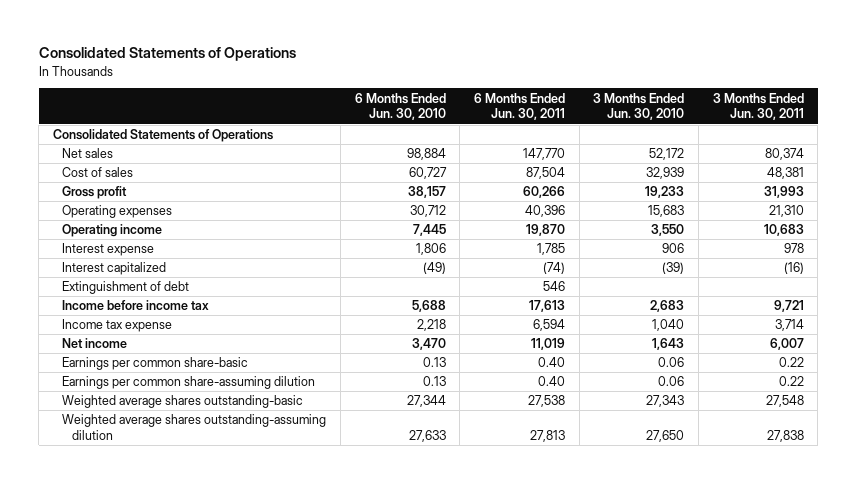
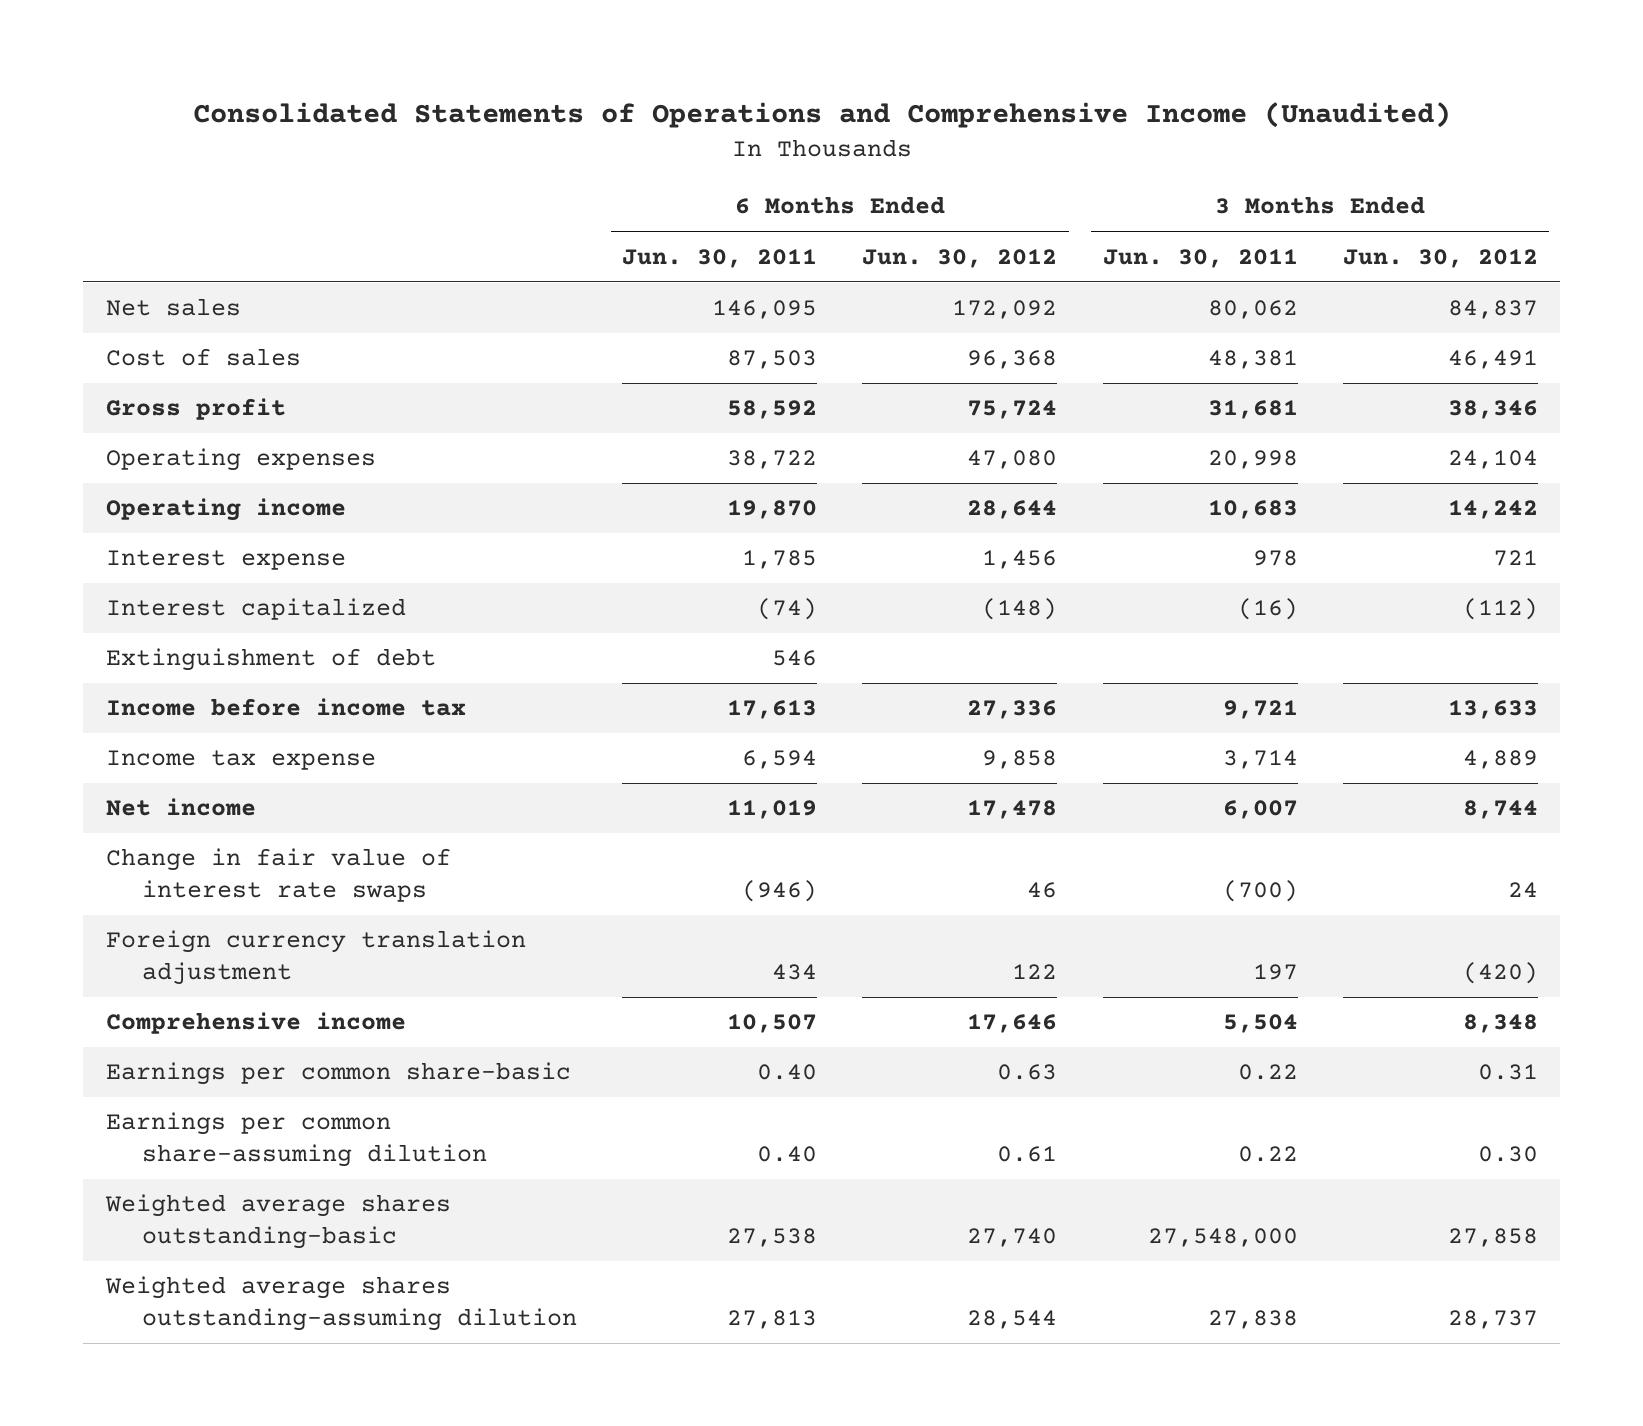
- Consolidated Statements of Operations
+ Consolidated Statements of Operations and Comprehensive Income (Unaudited)
- | 6 Months Ended Jun. 30, 2010 | 6 Months Ended Jun. 30, 2011 | 3 Months Ended Jun. 30, 2010 | 3 Months Ended Jun. 30, 2011
+ | 6 Months Ended Jun. 30, 2011 | 6 Months Ended Jun. 30, 2012 | 3 Months Ended Jun. 30, 2011 | 3 Months Ended Jun. 30, 2012
- Consolidated Statements of Operations
- Net sales | 98,884 | 147,770 | 52,172 | 80,374
- Cost of sales | 60,727 | 87,504 | 32,939 | 48,381
- Gross profit | 38,157 | 60,266 | 19,233 | 31,993
- Operating expenses | 30,712 | 40,396 | 15,683 | 21,310
+ Net sales | 146,095 | 172,092 | 80,062 | 84,837
+ Cost of sales | 87,503 | 96,368 | 48,381 | 46,491
+ Gross profit | 58,592 | 75,724 | 31,681 | 38,346
+ Operating expenses | 38,722 | 47,080 | 20,998 | 24,104
+ Change in fair value of interest rate swaps | (946) | 46 | (700) | 24
+ Foreign currency translation adjustment | 434 | 122 | 197 | (420)
+ Comprehensive income | 10,507 | 17,646 | 5,504 | 8,348
- Weighted average shares outstanding-basic | 27,344 | 27,538 | 27,343 | 27,548
+ Weighted average shares outstanding-basic | 27,538 | 27,740 | 27,548,000 | 27,858

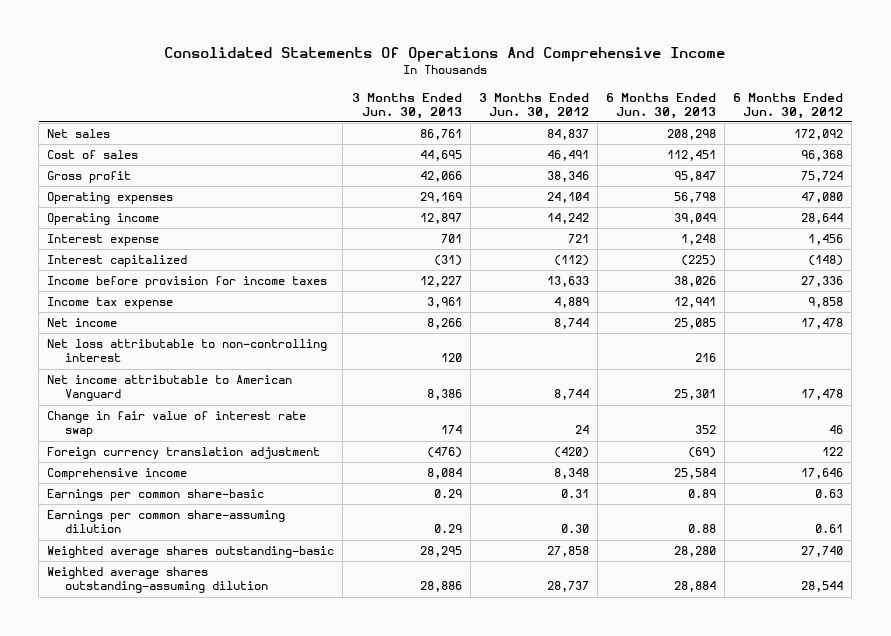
- Consolidated Statements of Operations and Comprehensive Income (Unaudited)
+ Consolidated Statements Of Operations And Comprehensive Income
- | 6 Months Ended Jun. 30, 2011 | 6 Months Ended Jun. 30, 2012 | 3 Months Ended Jun. 30, 2011 | 3 Months Ended Jun. 30, 2012
+ | 3 Months Ended Jun. 30, 2013 | 3 Months Ended Jun. 30, 2012 | 6 Months Ended Jun. 30, 2013 | 6 Months Ended Jun. 30, 2012
- Extinguishment of debt | 546 | | |
- Income before income tax | 17,613 | 27,336 | 9,721 | 13,633
+ Income before provision for income taxes | 12,227 | 13,633 | 38,026 | 27,336
- Change in fair value of interest rate swaps | (946) | 46 | (700) | 24
+ Net loss attributable to non-controlling interest | 120 | | 216 |
+ Net income attributable to American Vanguard | 8,386 | 8,744 | 25,301 | 17,478
+ Change in fair value of interest rate swap | 174 | 24 | 352 | 46

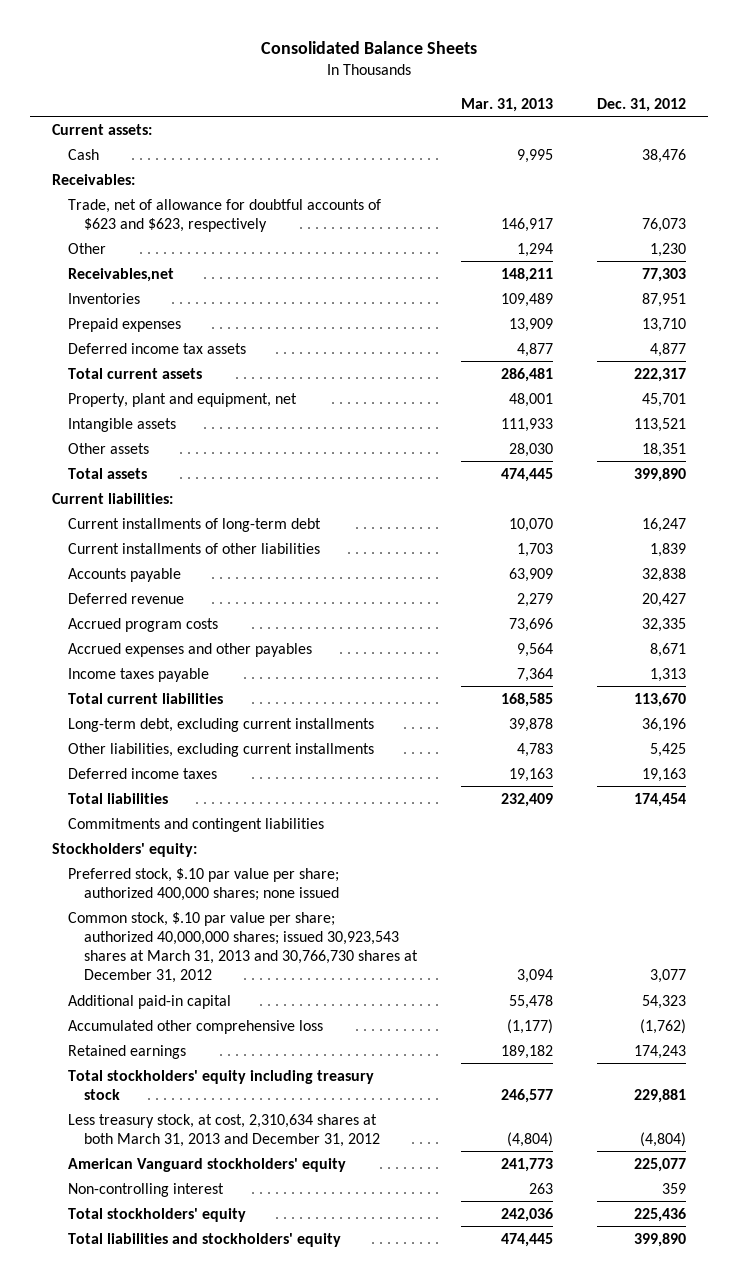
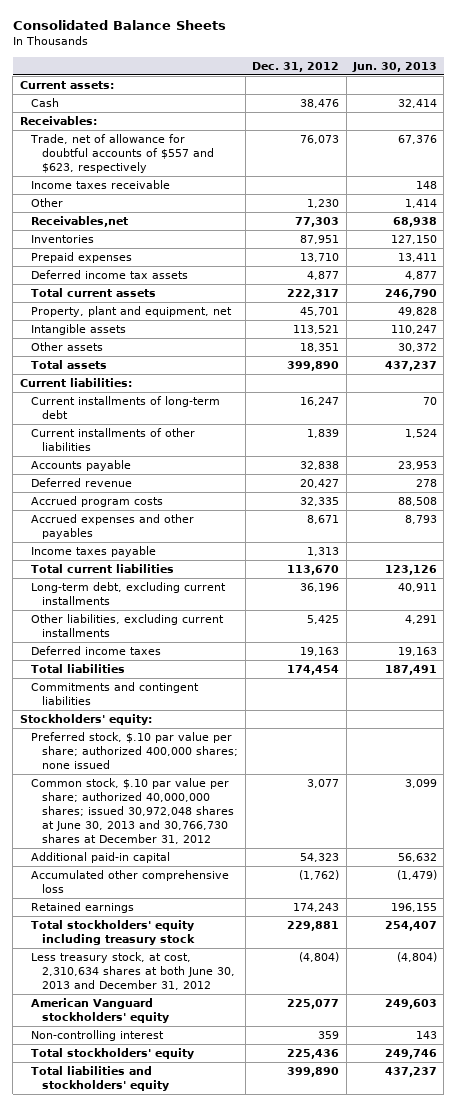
- | Mar. 31, 2013 | Dec. 31, 2012
+ | Dec. 31, 2012 | Jun. 30, 2013
- Trade, net of allowance for doubtful accounts of $623 and $623, respectively | 146,917 | 76,073
+ Trade, net of allowance for doubtful accounts of $557 and $623, respectively | 76,073 | 67,376
+ Income taxes receivable | | 148
- Common stock, $.10 par value per share; authorized 40,000,000 shares; issued 30,923,543 shares at March 31, 2013 and 30,766,730 shares at December 31, 2012 | 3,094 | 3,077
+ Common stock, $.10 par value per share; authorized 40,000,000 shares; issued 30,972,048 shares at June 30, 2013 and 30,766,730 shares at December 31, 2012 | 3,077 | 3,099
- Less treasury stock, at cost, 2,310,634 shares at both March 31, 2013 and December 31, 2012 | (4,804) | (4,804)
+ Less treasury stock, at cost, 2,310,634 shares at both June 30, 2013 and December 31, 2012 | (4,804) | (4,804)

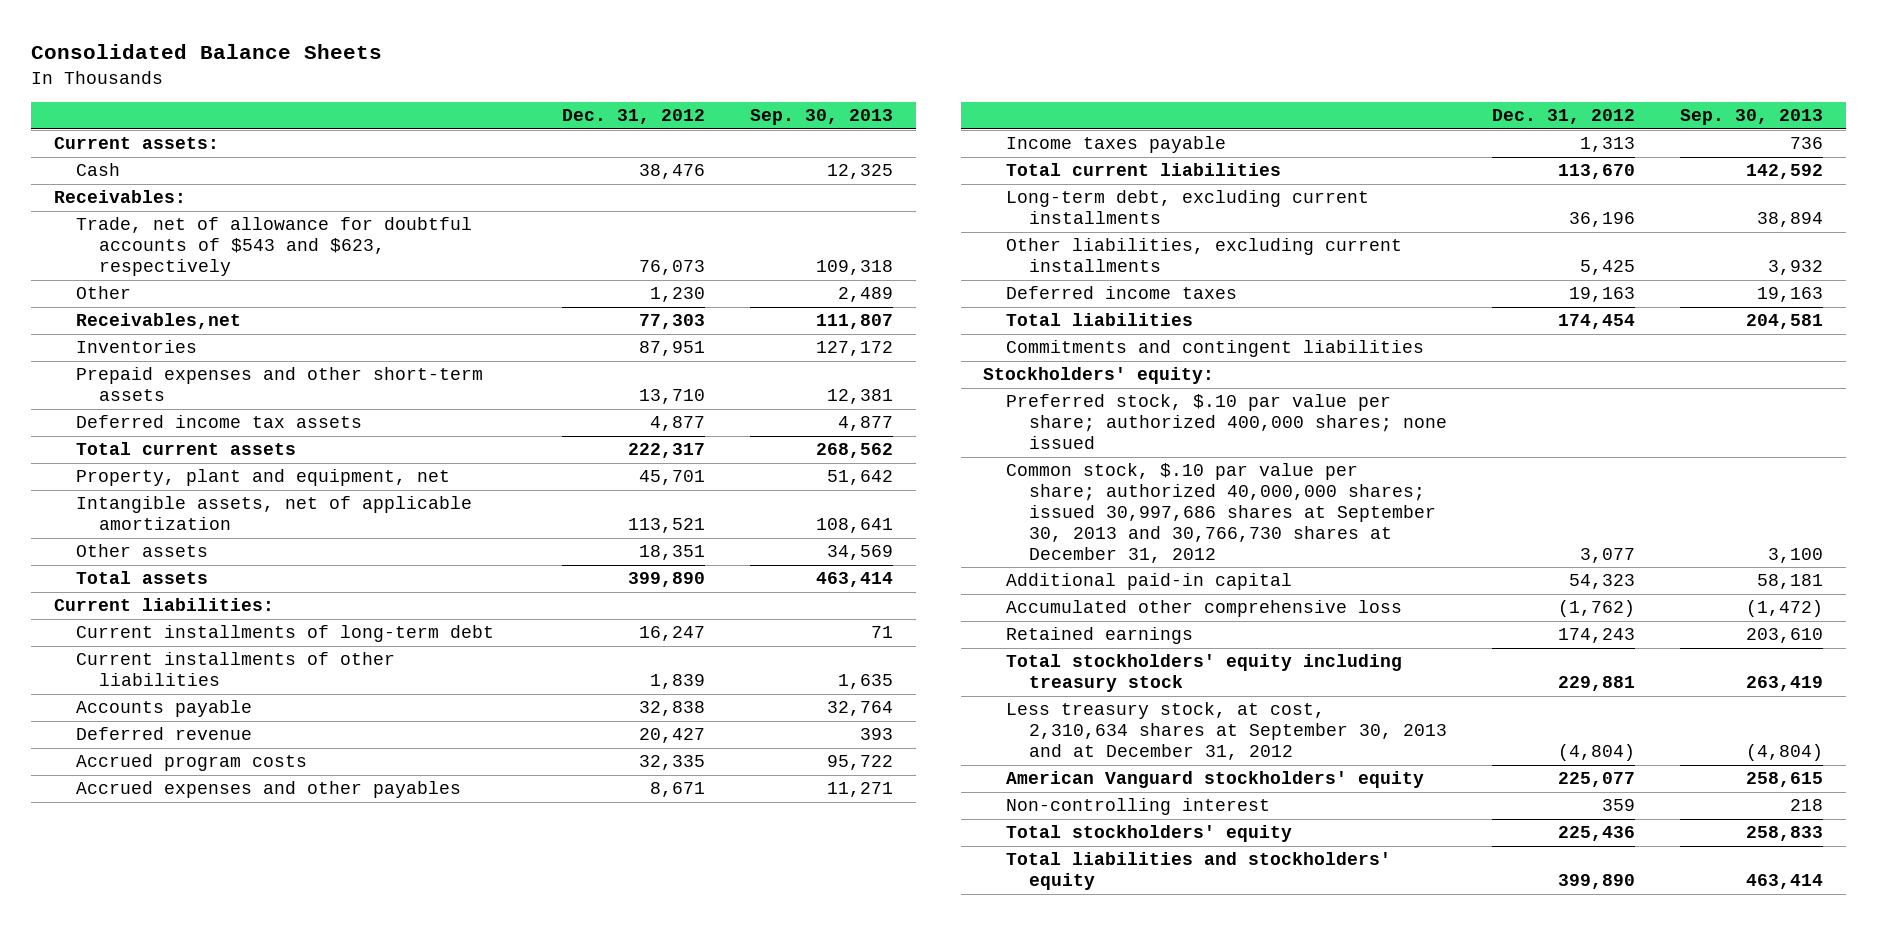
- | Dec. 31, 2012 | Jun. 30, 2013
+ | Dec. 31, 2012 | Sep. 30, 2013
- Trade, net of allowance for doubtful accounts of $557 and $623, respectively | 76,073 | 67,376
- Income taxes receivable | | 148
+ Trade, net of allowance for doubtful accounts of $543 and $623, respectively | 76,073 | 109,318
- Prepaid expenses | 13,710 | 13,411
+ Prepaid expenses and other short-term assets | 13,710 | 12,381
- Intangible assets | 113,521 | 110,247
+ Intangible assets, net of applicable amortization | 113,521 | 108,641
- Common stock, $.10 par value per share; authorized 40,000,000 shares; issued 30,972,048 shares at June 30, 2013 and 30,766,730 shares at December 31, 2012 | 3,077 | 3,099
+ Common stock, $.10 par value per share; authorized 40,000,000 shares; issued 30,997,686 shares at September 30, 2013 and 30,766,730 shares at December 31, 2012 | 3,077 | 3,100
- Less treasury stock, at cost, 2,310,634 shares at both June 30, 2013 and December 31, 2012 | (4,804) | (4,804)
+ Less treasury stock, at cost, 2,310,634 shares at September 30, 2013 and at December 31, 2012 | (4,804) | (4,804)

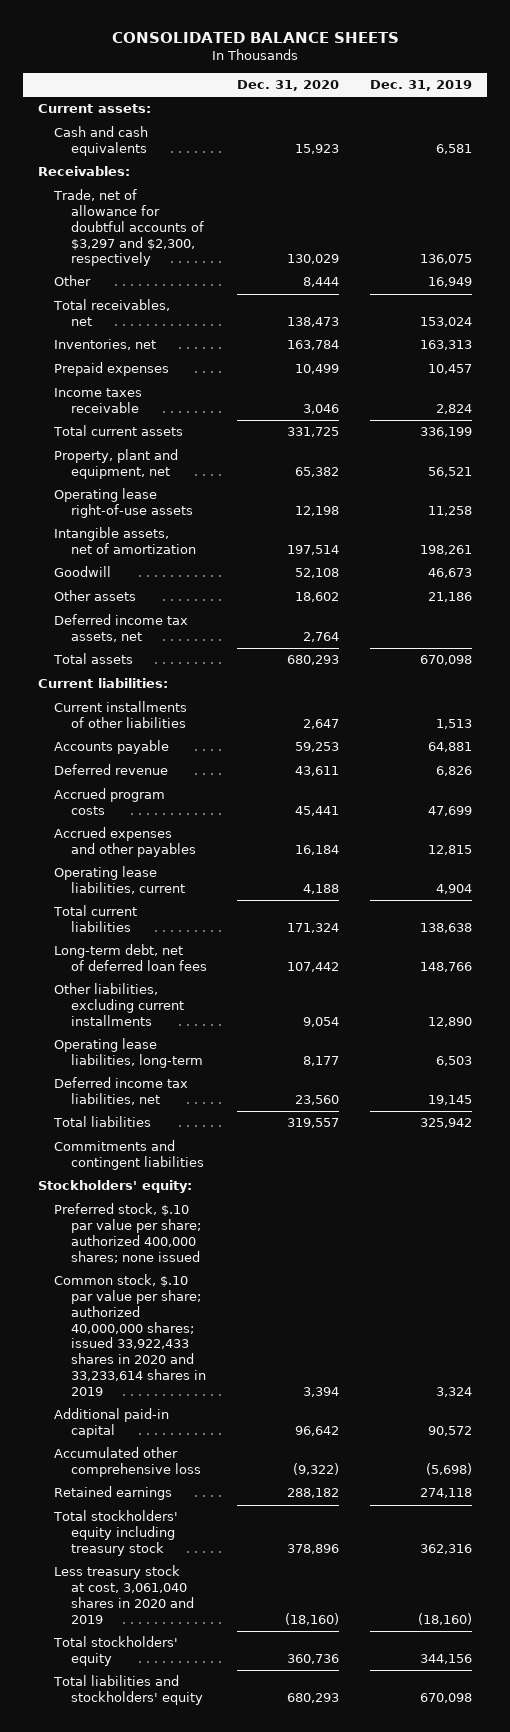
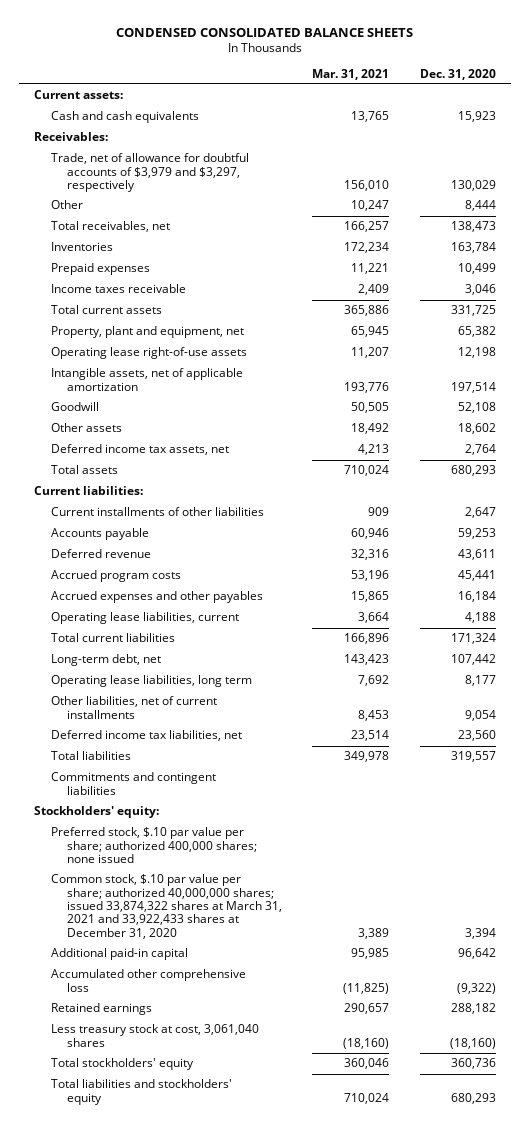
- CONSOLIDATED BALANCE SHEETS
+ CONDENSED CONSOLIDATED BALANCE SHEETS
- | Dec. 31, 2020 | Dec. 31, 2019
+ | Mar. 31, 2021 | Dec. 31, 2020
- Trade, net of allowance for doubtful accounts of $3,297 and $2,300, respectively | 130,029 | 136,075
+ Trade, net of allowance for doubtful accounts of $3,979 and $3,297, respectively | 156,010 | 130,029
- Inventories, net | 163,784 | 163,313
+ Inventories | 172,234 | 163,784
- Intangible assets, net of amortization | 197,514 | 198,261
+ Intangible assets, net of applicable amortization | 193,776 | 197,514
- Long-term debt, net of deferred loan fees | 107,442 | 148,766
- Other liabilities, excluding current installments | 9,054 | 12,890
- Operating lease liabilities, long-term | 8,177 | 6,503
+ Long-term debt, net | 143,423 | 107,442
+ Operating lease liabilities, long term | 7,692 | 8,177
+ Other liabilities, net of current installments | 8,453 | 9,054
- Common stock, $.10 par value per share; authorized 40,000,000 shares; issued 33,922,433 shares in 2020 and 33,233,614 shares in 2019 | 3,394 | 3,324
+ Common stock, $.10 par value per share; authorized 40,000,000 shares; issued 33,874,322 shares at March 31, 2021 and 33,922,433 shares at December 31, 2020 | 3,389 | 3,394
- Total stockholders' equity including treasury stock | 378,896 | 362,316
- Less treasury stock at cost, 3,061,040 shares in 2020 and 2019 | (18,160) | (18,160)
+ Less treasury stock at cost, 3,061,040 shares | (18,160) | (18,160)

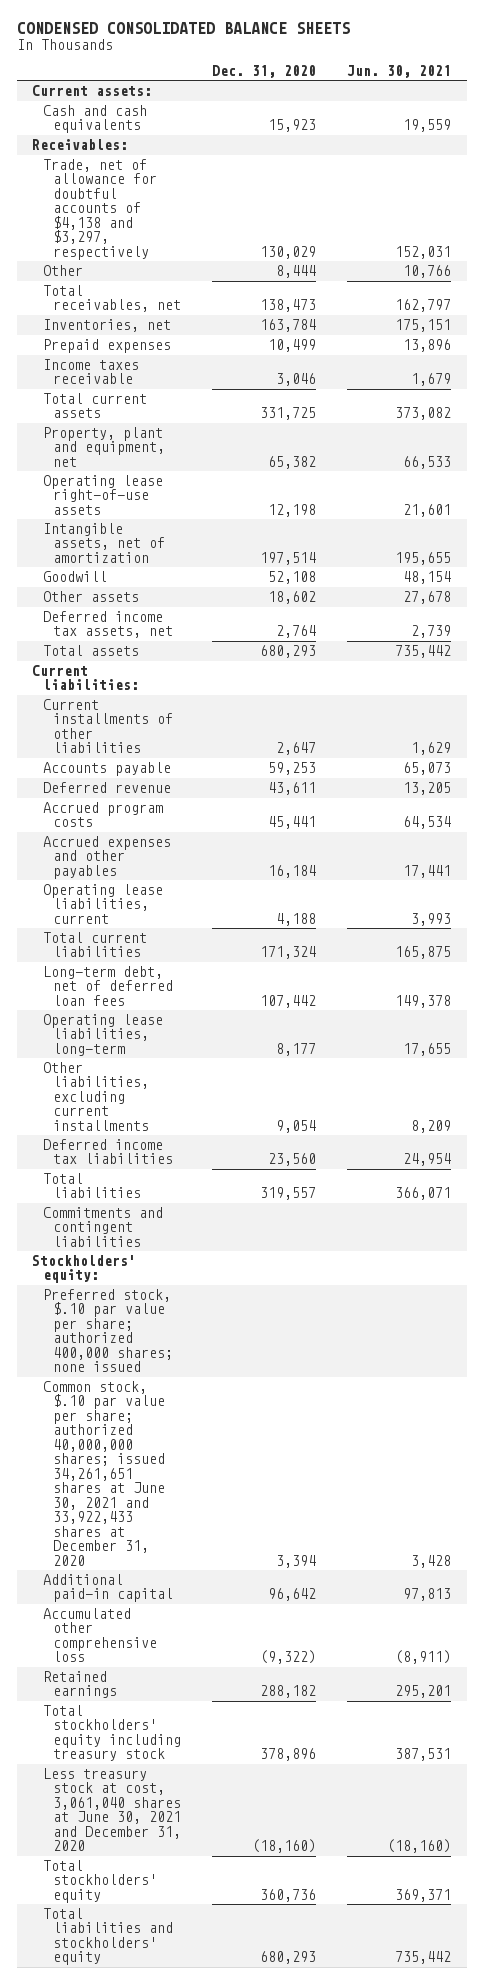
- | Mar. 31, 2021 | Dec. 31, 2020
+ | Dec. 31, 2020 | Jun. 30, 2021
- Trade, net of allowance for doubtful accounts of $3,979 and $3,297, respectively | 156,010 | 130,029
+ Trade, net of allowance for doubtful accounts of $4,138 and $3,297, respectively | 130,029 | 152,031
- Inventories | 172,234 | 163,784
+ Inventories, net | 163,784 | 175,151
- Intangible assets, net of applicable amortization | 193,776 | 197,514
+ Intangible assets, net of amortization | 197,514 | 195,655
- Long-term debt, net | 143,423 | 107,442
- Operating lease liabilities, long term | 7,692 | 8,177
- Other liabilities, net of current installments | 8,453 | 9,054
- Deferred income tax liabilities, net | 23,514 | 23,560
+ Long-term debt, net of deferred loan fees | 107,442 | 149,378
+ Operating lease liabilities, long-term | 8,177 | 17,655
+ Other liabilities, excluding current installments | 9,054 | 8,209
+ Deferred income tax liabilities | 23,560 | 24,954
- Common stock, $.10 par value per share; authorized 40,000,000 shares; issued 33,874,322 shares at March 31, 2021 and 33,922,433 shares at December 31, 2020 | 3,389 | 3,394
+ Common stock, $.10 par value per share; authorized 40,000,000 shares; issued 34,261,651 shares at June 30, 2021 and 33,922,433 shares at December 31, 2020 | 3,394 | 3,428
- Less treasury stock at cost, 3,061,040 shares | (18,160) | (18,160)
+ Total stockholders' equity including treasury stock | 378,896 | 387,531
+ Less treasury stock at cost, 3,061,040 shares at June 30, 2021 and December 31, 2020 | (18,160) | (18,160)

